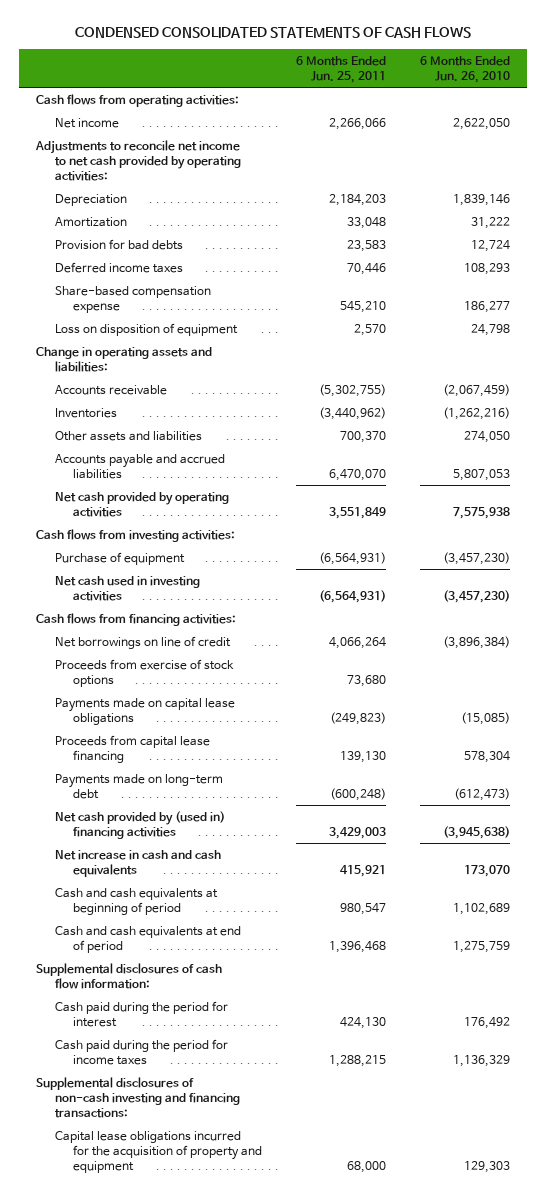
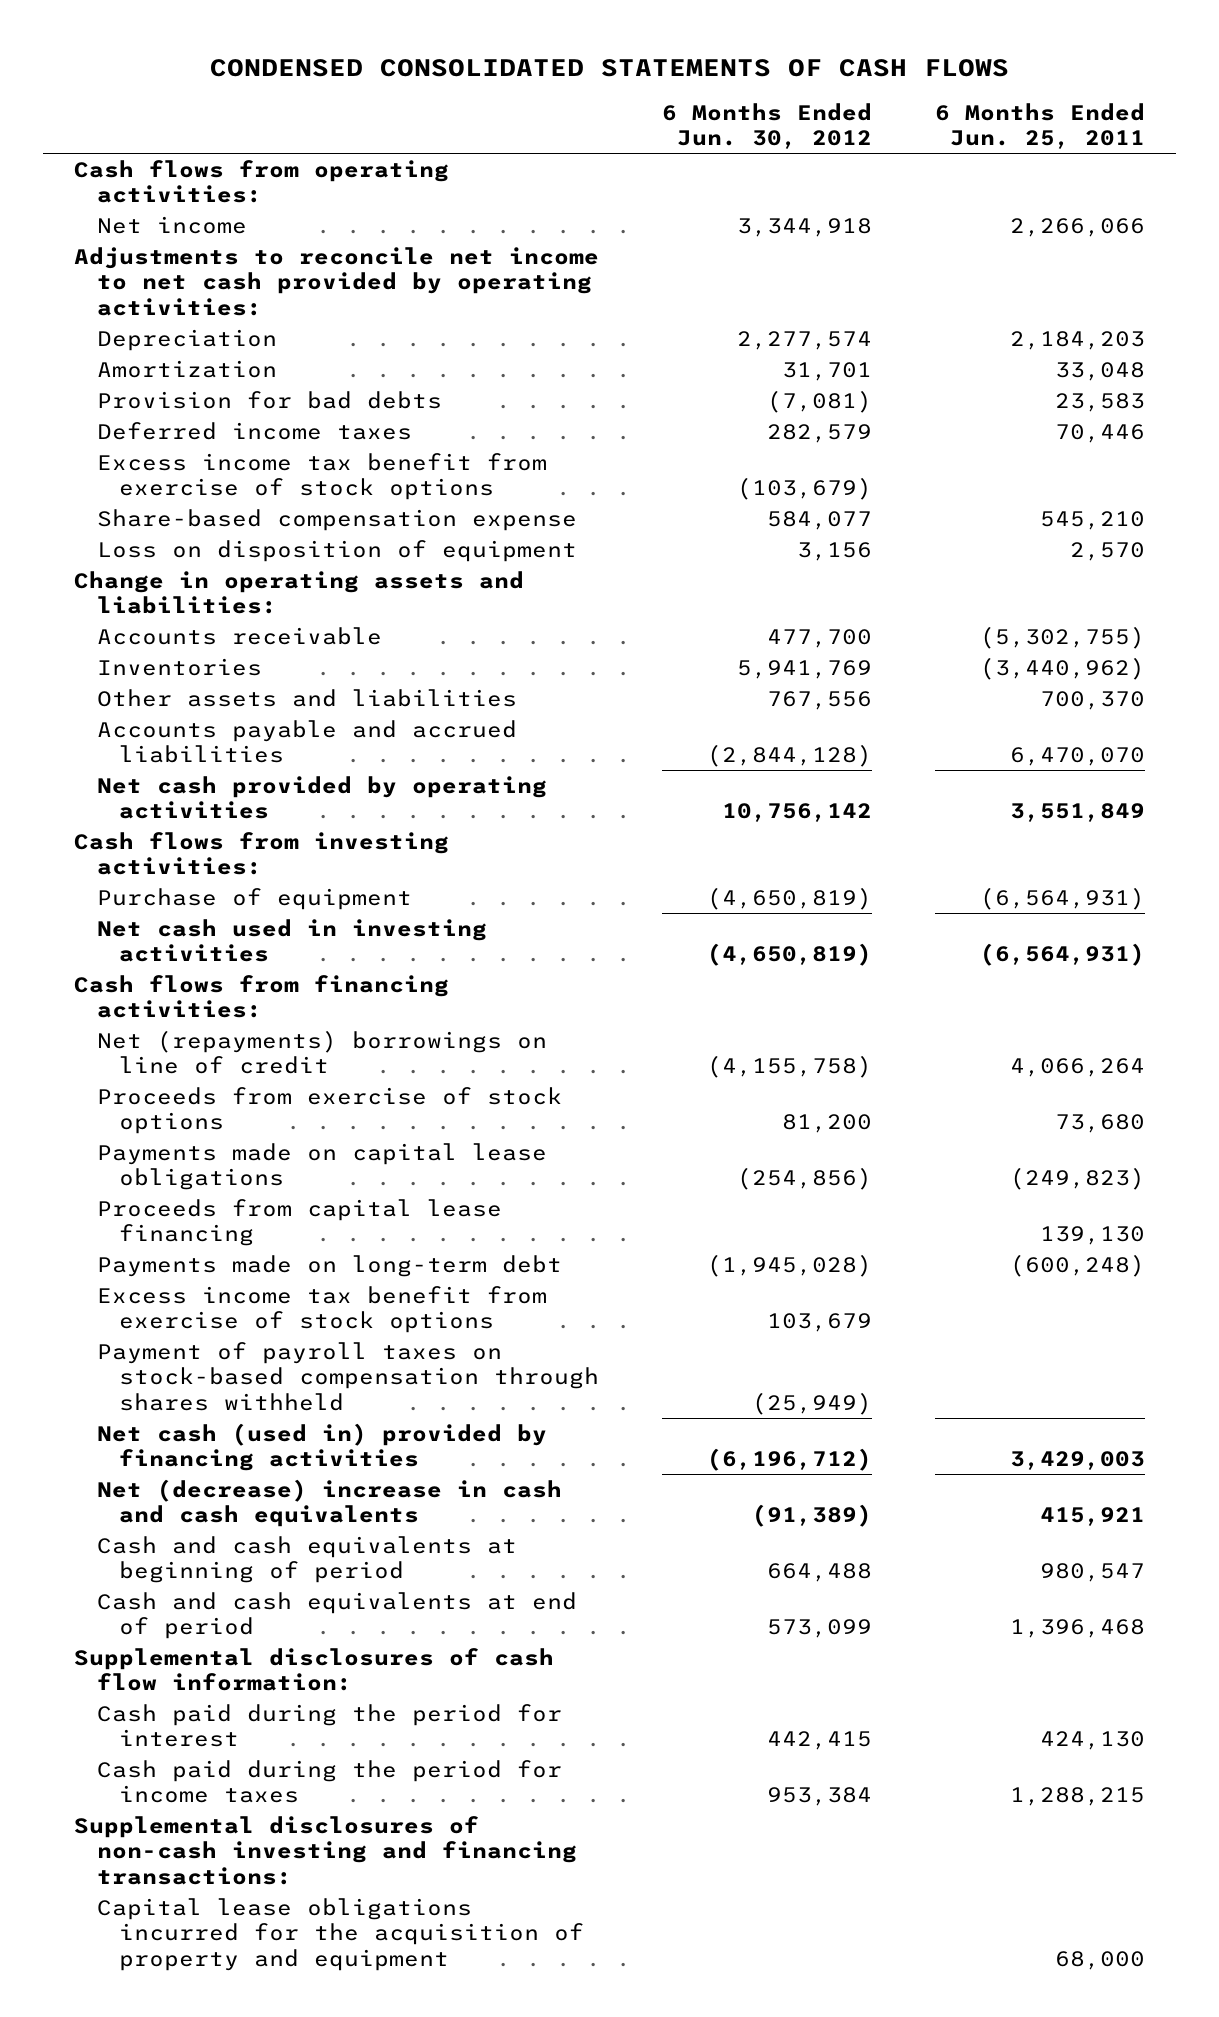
- | 6 Months Ended Jun. 25, 2011 | 6 Months Ended Jun. 26, 2010
+ | 6 Months Ended Jun. 30, 2012 | 6 Months Ended Jun. 25, 2011
+ Excess income tax benefit from exercise of stock options | (103,679) |
- Net borrowings on line of credit | 4,066,264 | (3,896,384)
+ Net (repayments) borrowings on line of credit | (4,155,758) | 4,066,264
- Net cash provided by (used in) financing activities | 3,429,003 | (3,945,638)
- Net increase in cash and cash equivalents | 415,921 | 173,070
+ Excess income tax benefit from exercise of stock options | 103,679 |
+ Payment of payroll taxes on stock-based compensation through shares withheld | (25,949) |
+ Net cash (used in) provided by financing activities | (6,196,712) | 3,429,003
+ Net (decrease) increase in cash and cash equivalents | (91,389) | 415,921

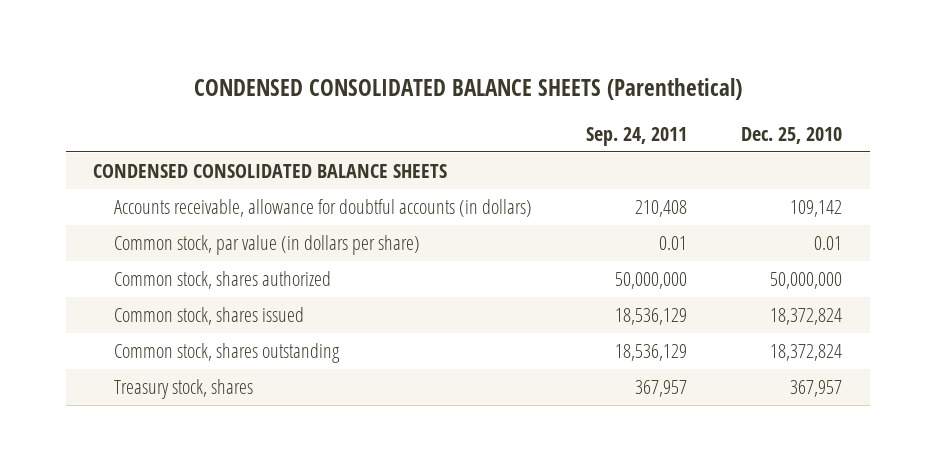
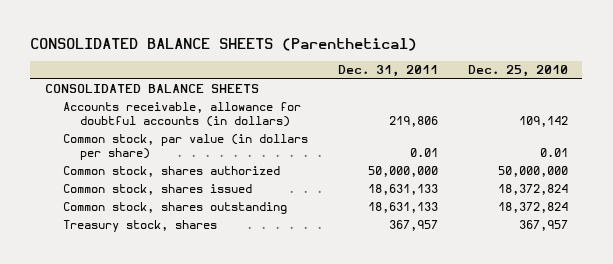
- CONDENSED CONSOLIDATED BALANCE SHEETS (Parenthetical)
+ CONSOLIDATED BALANCE SHEETS (Parenthetical)
- | Sep. 24, 2011 | Dec. 25, 2010
+ | Dec. 31, 2011 | Dec. 25, 2010
- CONDENSED CONSOLIDATED BALANCE SHEETS
+ CONSOLIDATED BALANCE SHEETS

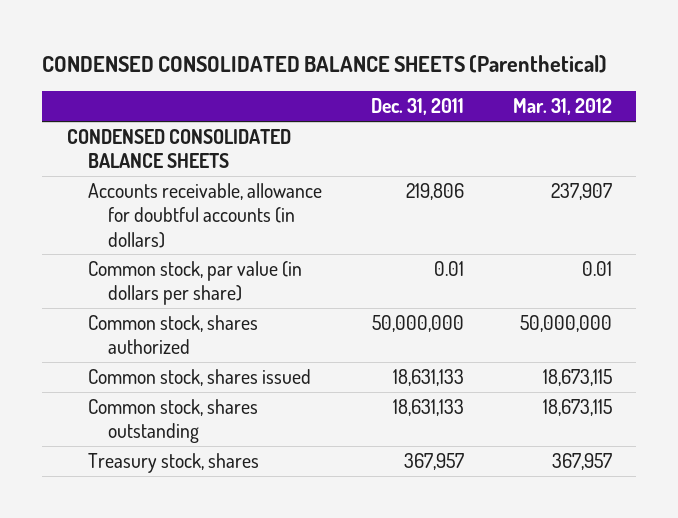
- CONSOLIDATED BALANCE SHEETS (Parenthetical)
+ CONDENSED CONSOLIDATED BALANCE SHEETS (Parenthetical)
- | Dec. 31, 2011 | Dec. 25, 2010
+ | Dec. 31, 2011 | Mar. 31, 2012
- CONSOLIDATED BALANCE SHEETS
+ CONDENSED CONSOLIDATED BALANCE SHEETS

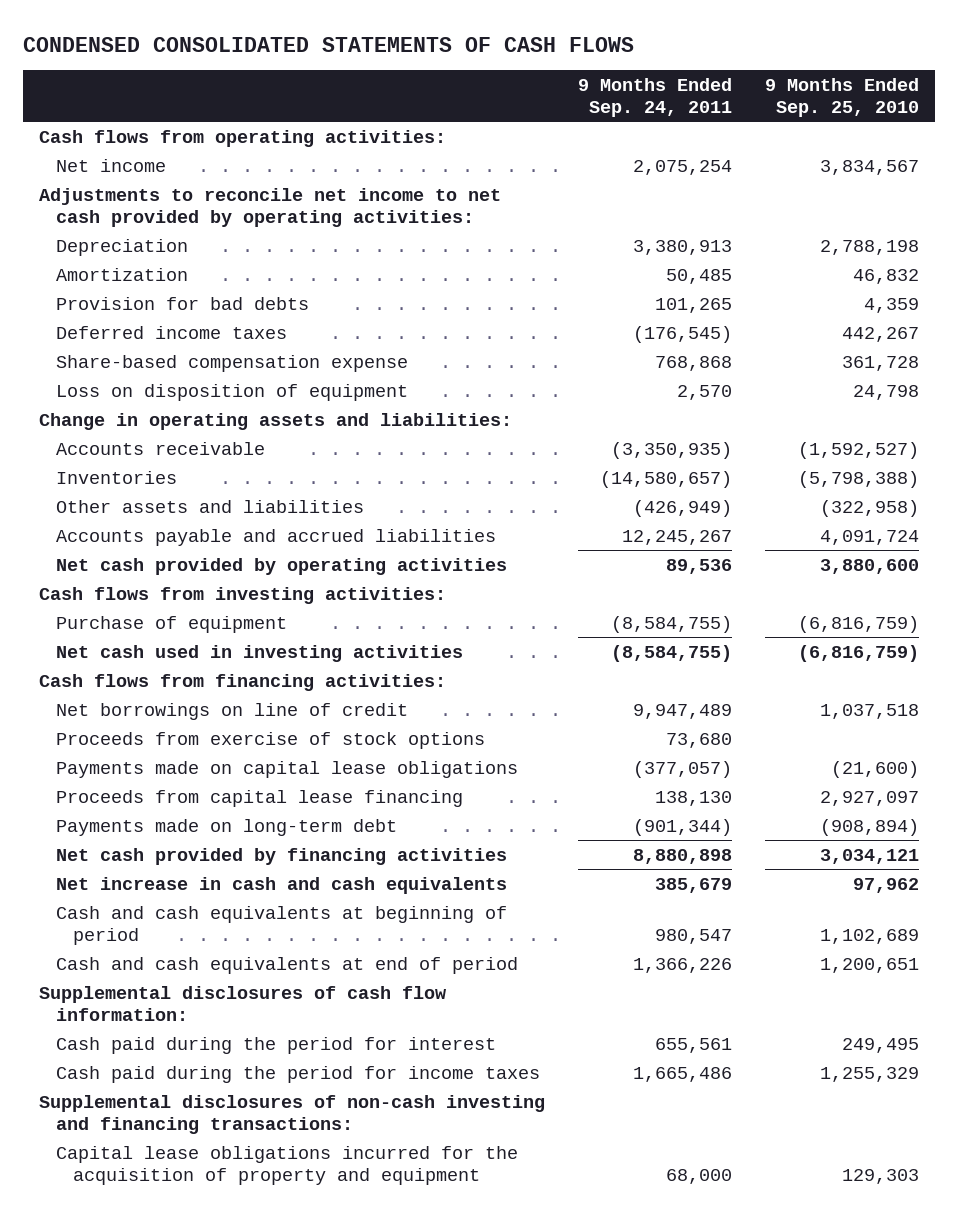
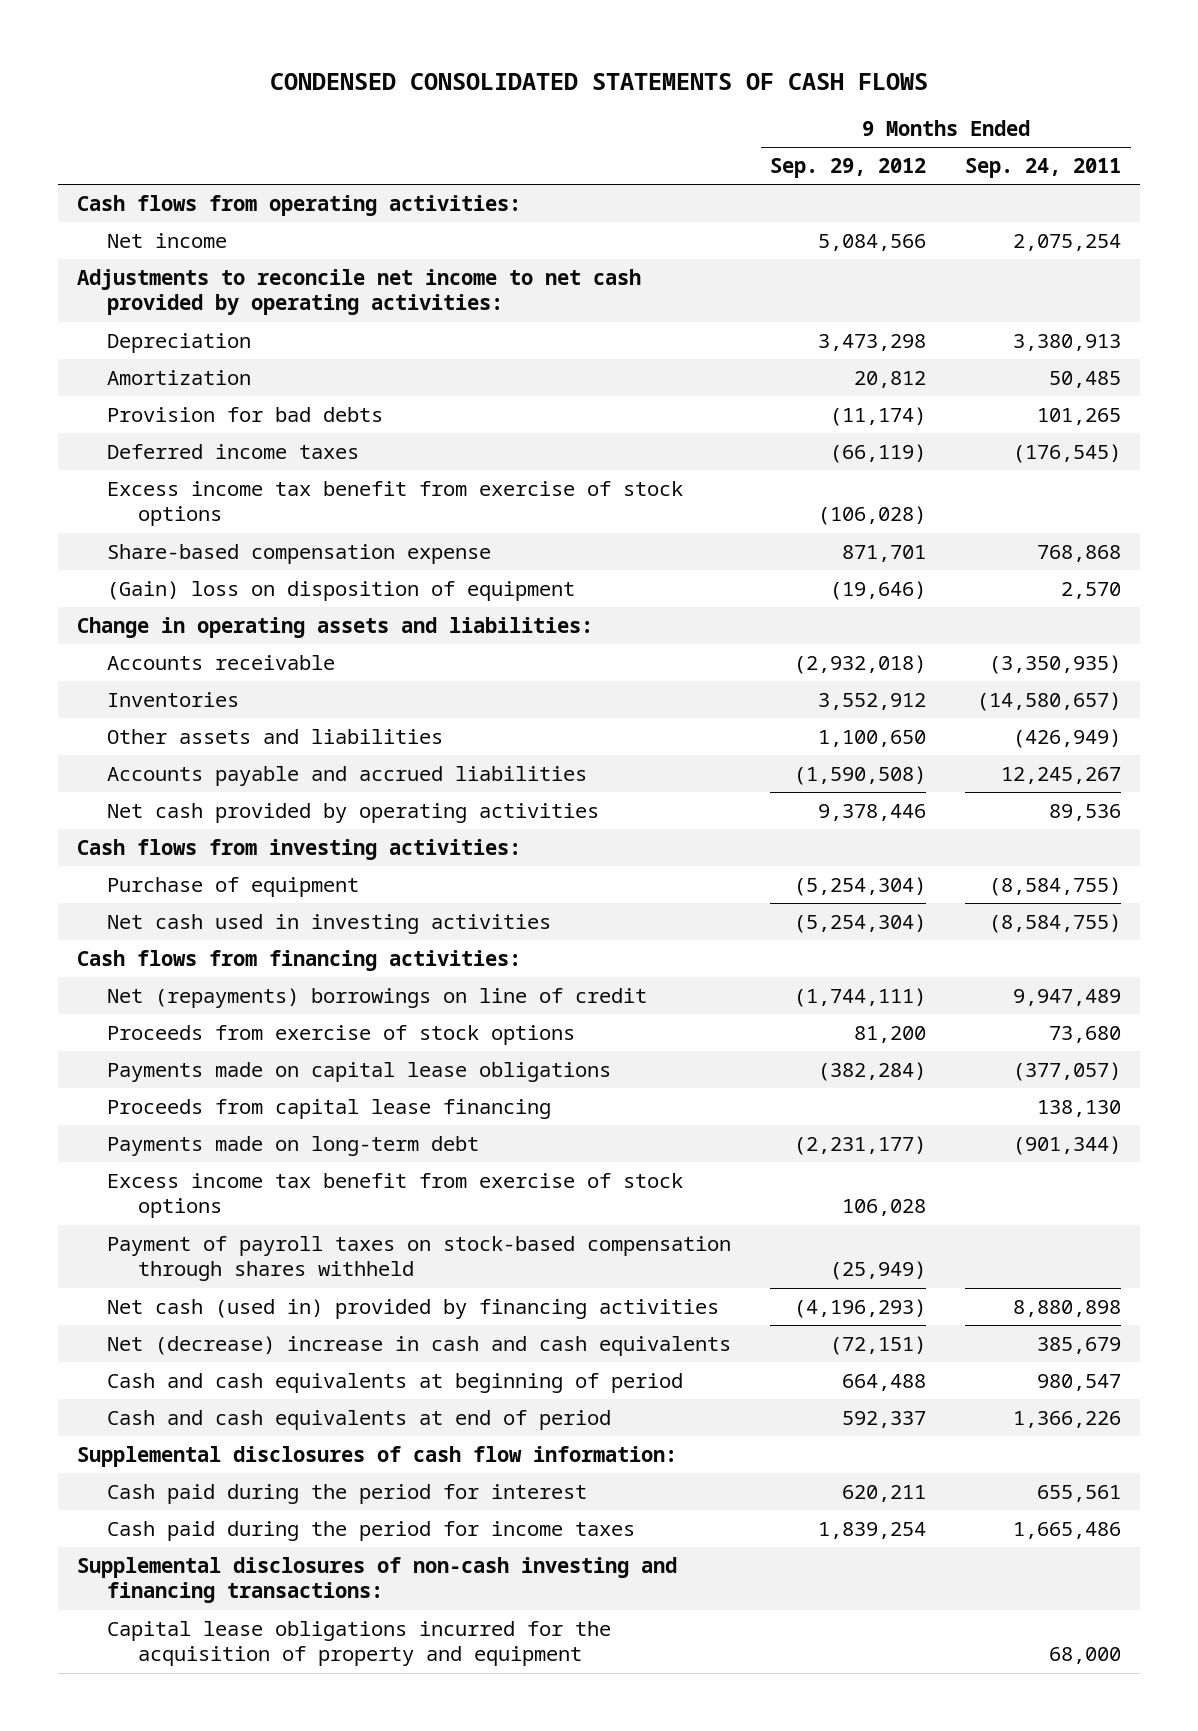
- | 9 Months Ended Sep. 24, 2011 | 9 Months Ended Sep. 25, 2010
+ | 9 Months Ended Sep. 29, 2012 | 9 Months Ended Sep. 24, 2011
+ Excess income tax benefit from exercise of stock options | (106,028) |
- Loss on disposition of equipment | 2,570 | 24,798
+ (Gain) loss on disposition of equipment | (19,646) | 2,570
- Net borrowings on line of credit | 9,947,489 | 1,037,518
+ Net (repayments) borrowings on line of credit | (1,744,111) | 9,947,489
- Net cash provided by financing activities | 8,880,898 | 3,034,121
- Net increase in cash and cash equivalents | 385,679 | 97,962
+ Excess income tax benefit from exercise of stock options | 106,028 |
+ Payment of payroll taxes on stock-based compensation through shares withheld | (25,949) |
+ Net cash (used in) provided by financing activities | (4,196,293) | 8,880,898
+ Net (decrease) increase in cash and cash equivalents | (72,151) | 385,679

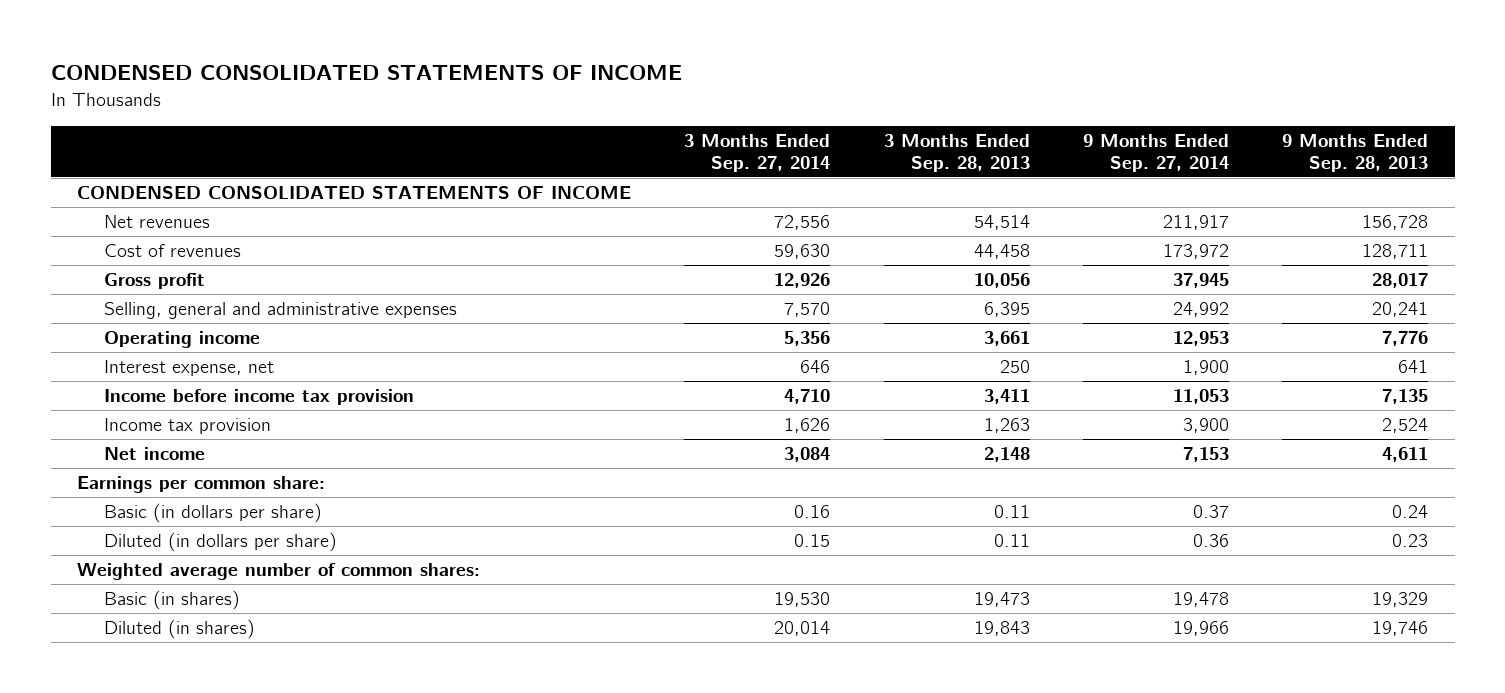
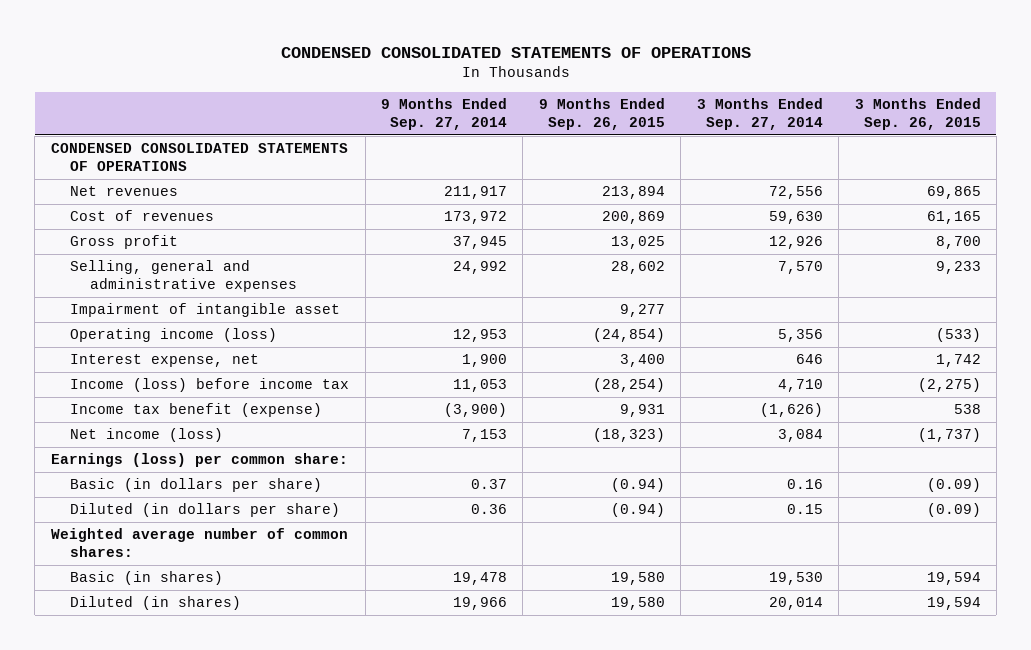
- CONDENSED CONSOLIDATED STATEMENTS OF INCOME
+ CONDENSED CONSOLIDATED STATEMENTS OF OPERATIONS
- | 3 Months Ended Sep. 27, 2014 | 3 Months Ended Sep. 28, 2013 | 9 Months Ended Sep. 27, 2014 | 9 Months Ended Sep. 28, 2013
+ | 9 Months Ended Sep. 27, 2014 | 9 Months Ended Sep. 26, 2015 | 3 Months Ended Sep. 27, 2014 | 3 Months Ended Sep. 26, 2015
- CONDENSED CONSOLIDATED STATEMENTS OF INCOME
+ CONDENSED CONSOLIDATED STATEMENTS OF OPERATIONS
- Operating income | 5,356 | 3,661 | 12,953 | 7,776
+ Impairment of intangible asset | | 9,277 | |
+ Operating income (loss) | 12,953 | (24,854) | 5,356 | (533)
- Income before income tax provision | 4,710 | 3,411 | 11,053 | 7,135
- Income tax provision | 1,626 | 1,263 | 3,900 | 2,524
- Net income | 3,084 | 2,148 | 7,153 | 4,611
- Earnings per common share:
+ Income (loss) before income tax | 11,053 | (28,254) | 4,710 | (2,275)
+ Income tax benefit (expense) | (3,900) | 9,931 | (1,626) | 538
+ Net income (loss) | 7,153 | (18,323) | 3,084 | (1,737)
+ Earnings (loss) per common share:

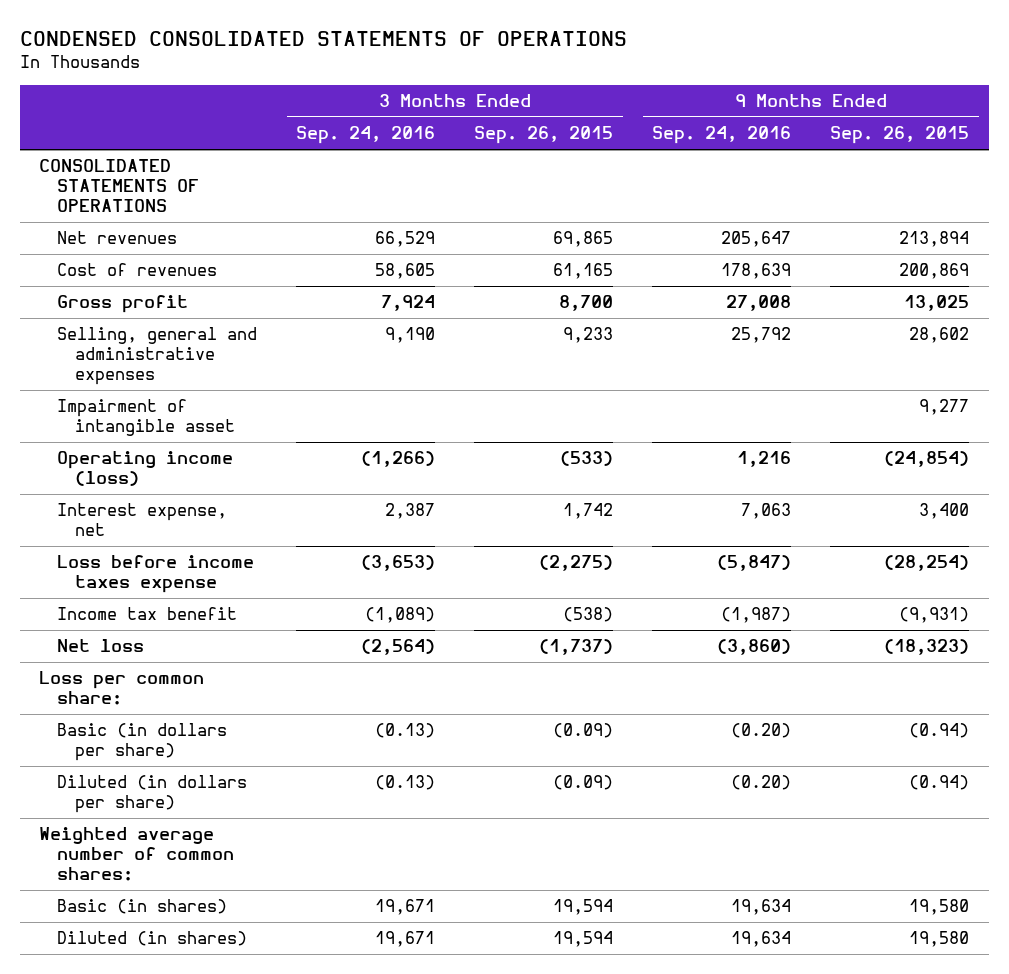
- | 9 Months Ended Sep. 27, 2014 | 9 Months Ended Sep. 26, 2015 | 3 Months Ended Sep. 27, 2014 | 3 Months Ended Sep. 26, 2015
+ | 3 Months Ended Sep. 24, 2016 | 3 Months Ended Sep. 26, 2015 | 9 Months Ended Sep. 24, 2016 | 9 Months Ended Sep. 26, 2015
- CONDENSED CONSOLIDATED STATEMENTS OF OPERATIONS
+ CONSOLIDATED STATEMENTS OF OPERATIONS
- Income (loss) before income tax | 11,053 | (28,254) | 4,710 | (2,275)
- Income tax benefit (expense) | (3,900) | 9,931 | (1,626) | 538
- Net income (loss) | 7,153 | (18,323) | 3,084 | (1,737)
- Earnings (loss) per common share:
+ Loss before income taxes expense | (3,653) | (2,275) | (5,847) | (28,254)
+ Income tax benefit | (1,089) | (538) | (1,987) | (9,931)
+ Net loss | (2,564) | (1,737) | (3,860) | (18,323)
+ Loss per common share:

